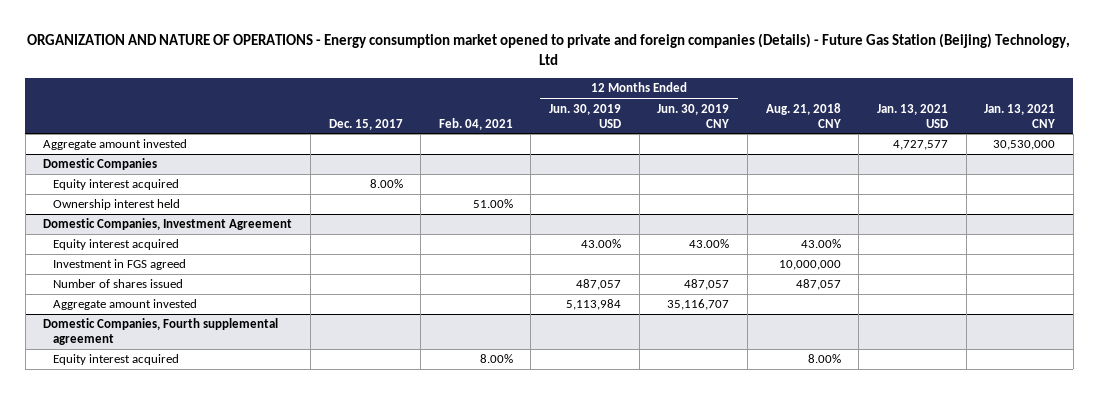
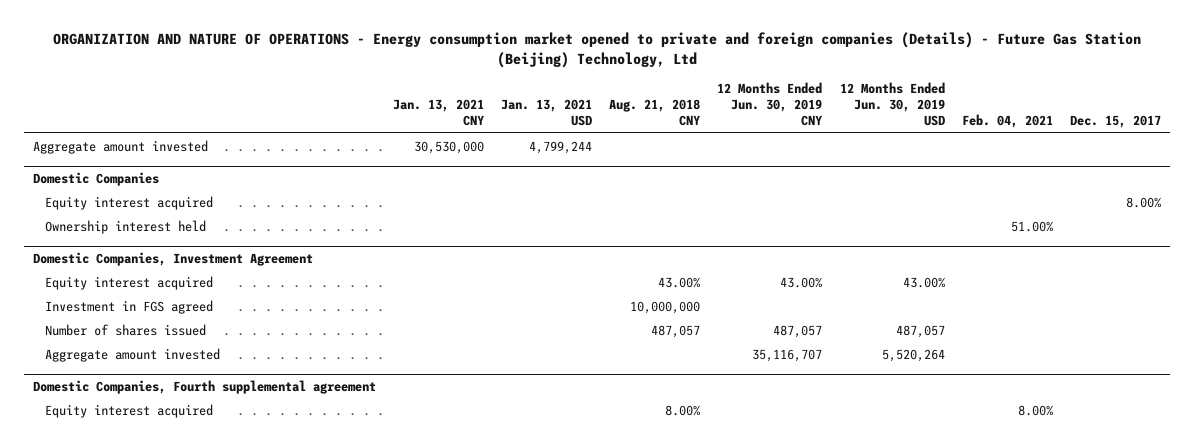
- | Dec. 15, 2017 | Feb. 04, 2021 | 12 Months Ended Jun. 30, 2019 USD | 12 Months Ended Jun. 30, 2019 CNY | Aug. 21, 2018 CNY | Jan. 13, 2021 USD | Jan. 13, 2021 CNY
+ | Jan. 13, 2021 CNY | Jan. 13, 2021 USD | Aug. 21, 2018 CNY | 12 Months Ended Jun. 30, 2019 CNY | 12 Months Ended Jun. 30, 2019 USD | Feb. 04, 2021 | Dec. 15, 2017
- Aggregate amount invested | | | | | | 4,727,577 | 30,530,000
+ Aggregate amount invested | 30,530,000 | 4,799,244 | | | | |
@ Domestic Companies, Investment Agreement
- Aggregate amount invested | | | 5,113,984 | 35,116,707 | | |
+ Aggregate amount invested | | | | 35,116,707 | 5,520,264 | |

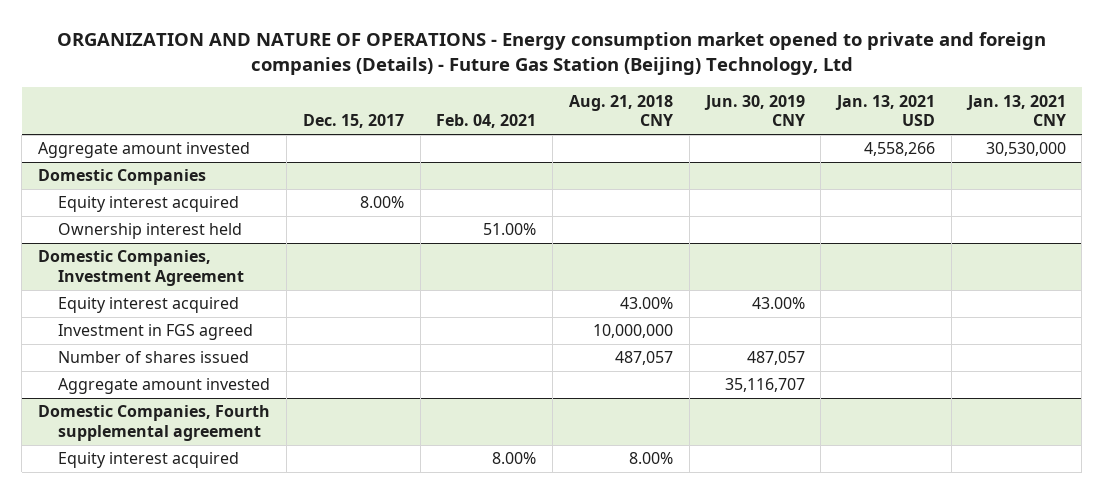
- | Jan. 13, 2021 CNY | Jan. 13, 2021 USD | Aug. 21, 2018 CNY | 12 Months Ended Jun. 30, 2019 CNY | 12 Months Ended Jun. 30, 2019 USD | Feb. 04, 2021 | Dec. 15, 2017
+ | Dec. 15, 2017 | Feb. 04, 2021 | Aug. 21, 2018 CNY | Jun. 30, 2019 CNY | Jan. 13, 2021 USD | Jan. 13, 2021 CNY
- Aggregate amount invested | 30,530,000 | 4,799,244 | | | | |
+ Aggregate amount invested | | | | | 4,558,266 | 30,530,000

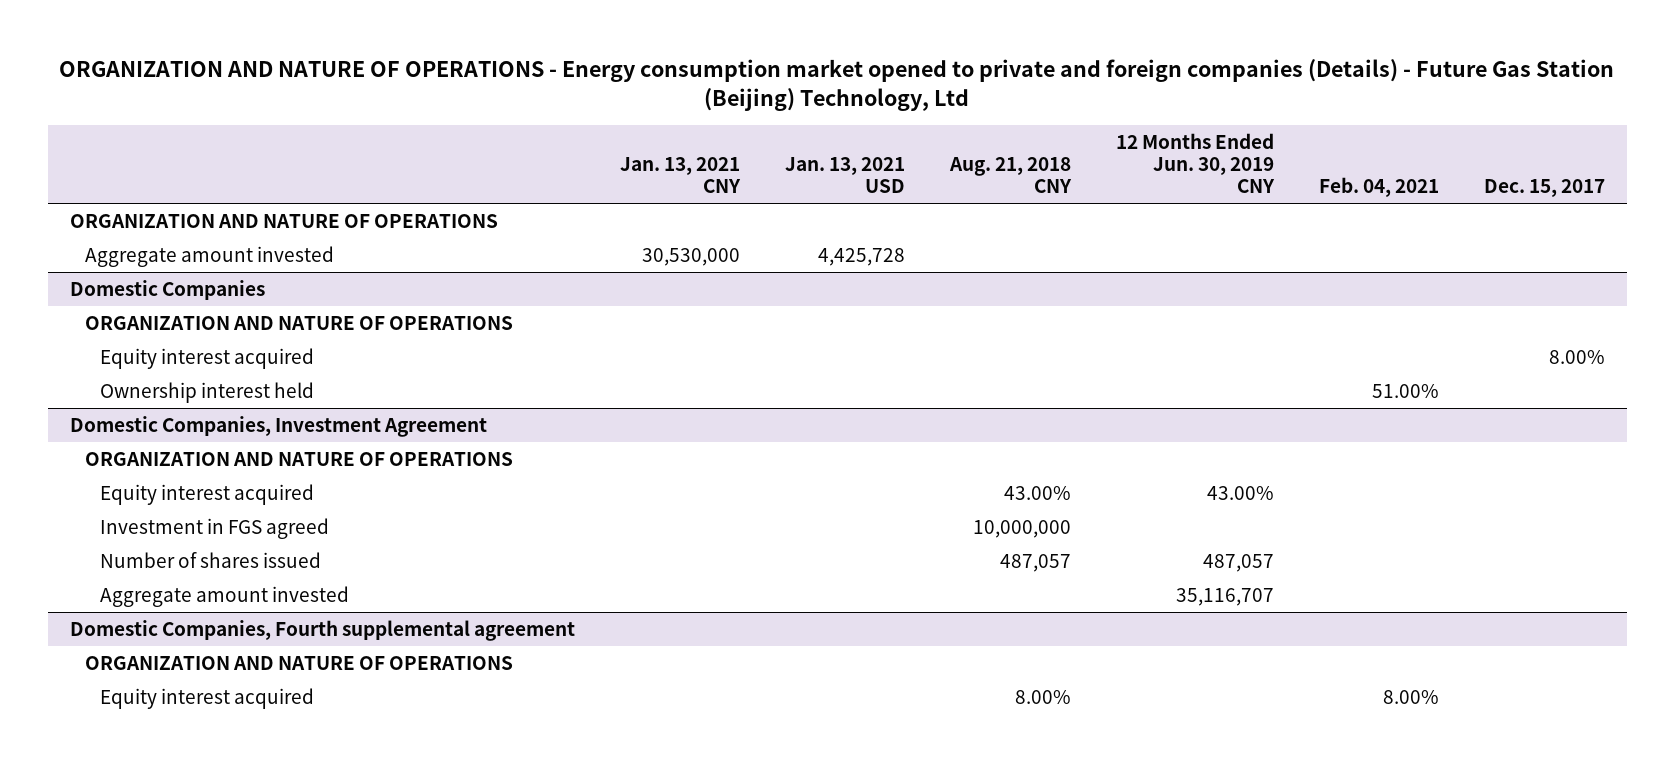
- | Dec. 15, 2017 | Feb. 04, 2021 | Aug. 21, 2018 CNY | Jun. 30, 2019 CNY | Jan. 13, 2021 USD | Jan. 13, 2021 CNY
+ | Jan. 13, 2021 CNY | Jan. 13, 2021 USD | Aug. 21, 2018 CNY | 12 Months Ended Jun. 30, 2019 CNY | Feb. 04, 2021 | Dec. 15, 2017
- Aggregate amount invested | | | | | 4,558,266 | 30,530,000
+ ORGANIZATION AND NATURE OF OPERATIONS
+ Aggregate amount invested | 30,530,000 | 4,425,728 | | | |
@ Domestic Companies
+ ORGANIZATION AND NATURE OF OPERATIONS
@ Domestic Companies, Investment Agreement
+ ORGANIZATION AND NATURE OF OPERATIONS
@ Domestic Companies, Fourth supplemental agreement
+ ORGANIZATION AND NATURE OF OPERATIONS

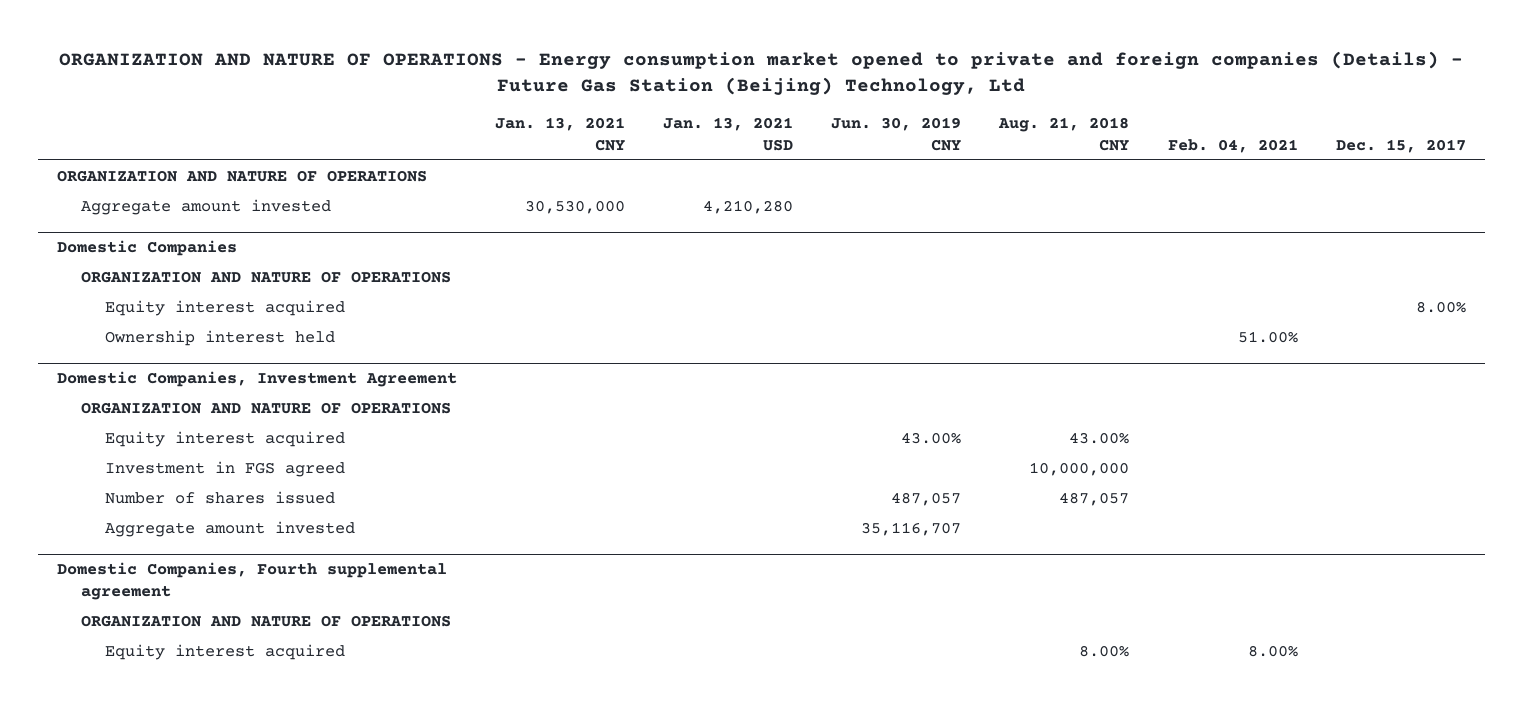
- | Jan. 13, 2021 CNY | Jan. 13, 2021 USD | Aug. 21, 2018 CNY | 12 Months Ended Jun. 30, 2019 CNY | Feb. 04, 2021 | Dec. 15, 2017
+ | Jan. 13, 2021 CNY | Jan. 13, 2021 USD | Jun. 30, 2019 CNY | Aug. 21, 2018 CNY | Feb. 04, 2021 | Dec. 15, 2017
- Aggregate amount invested | 30,530,000 | 4,425,728 | | | |
+ Aggregate amount invested | 30,530,000 | 4,210,280 | | | |

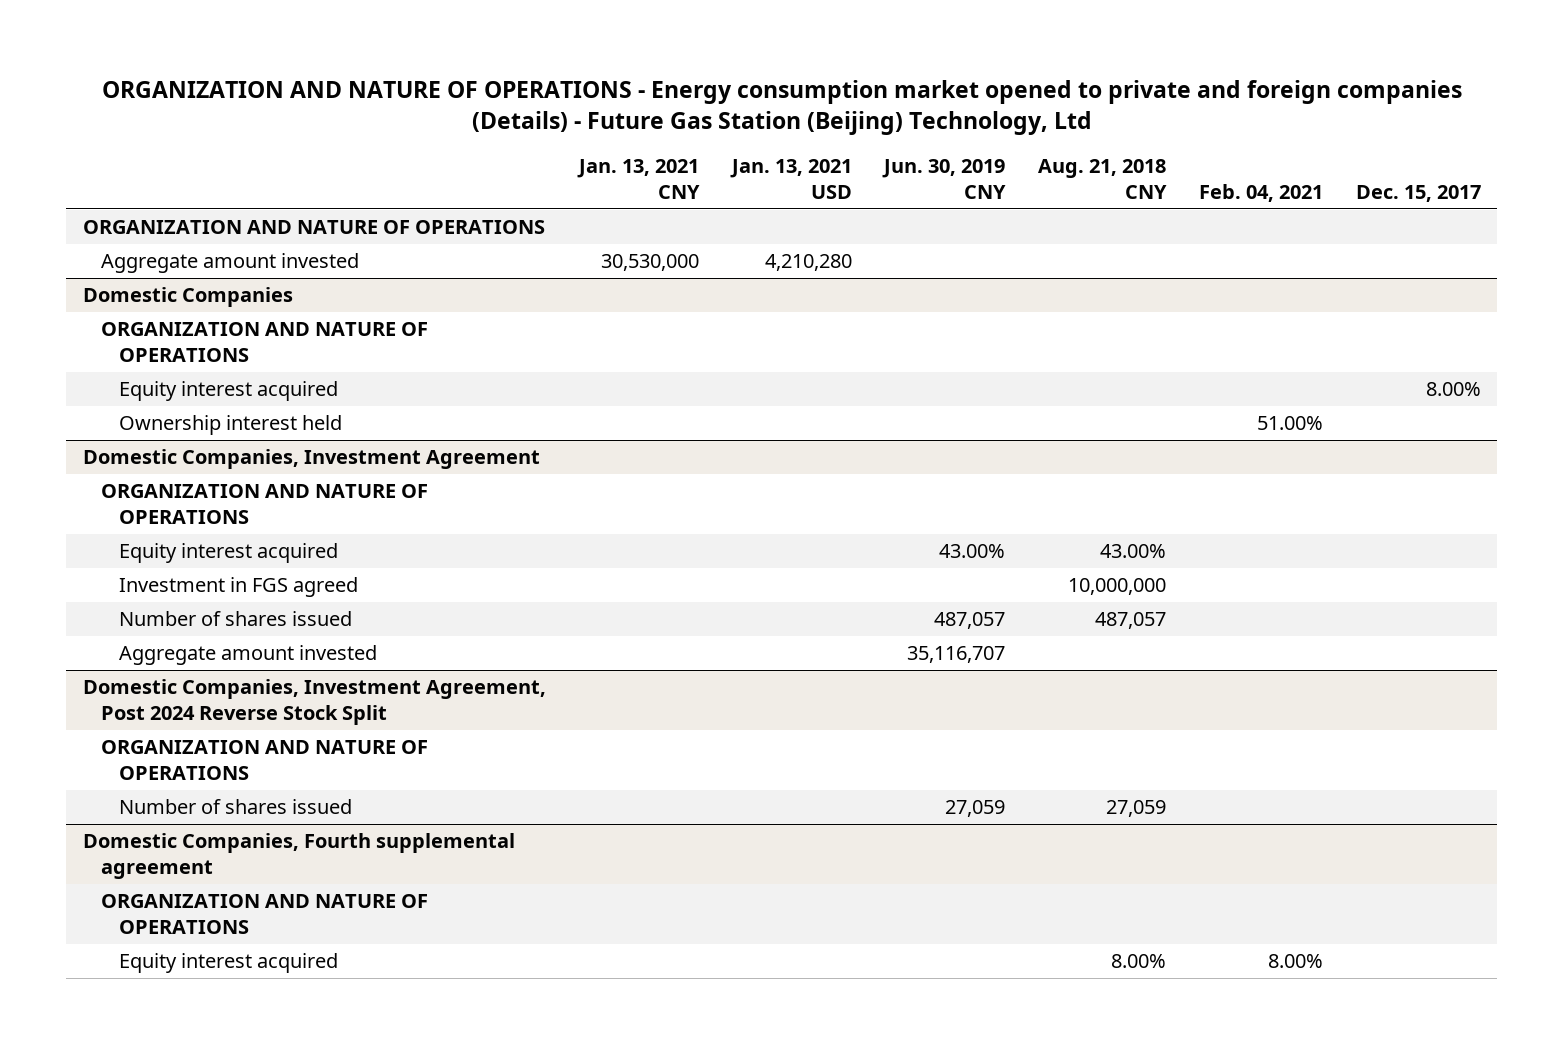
+ Domestic Companies, Investment Agreement, Post 2024 Reverse Stock Split
+ ORGANIZATION AND NATURE OF OPERATIONS
+ Number of shares issued | | | 27,059 | 27,059 | |

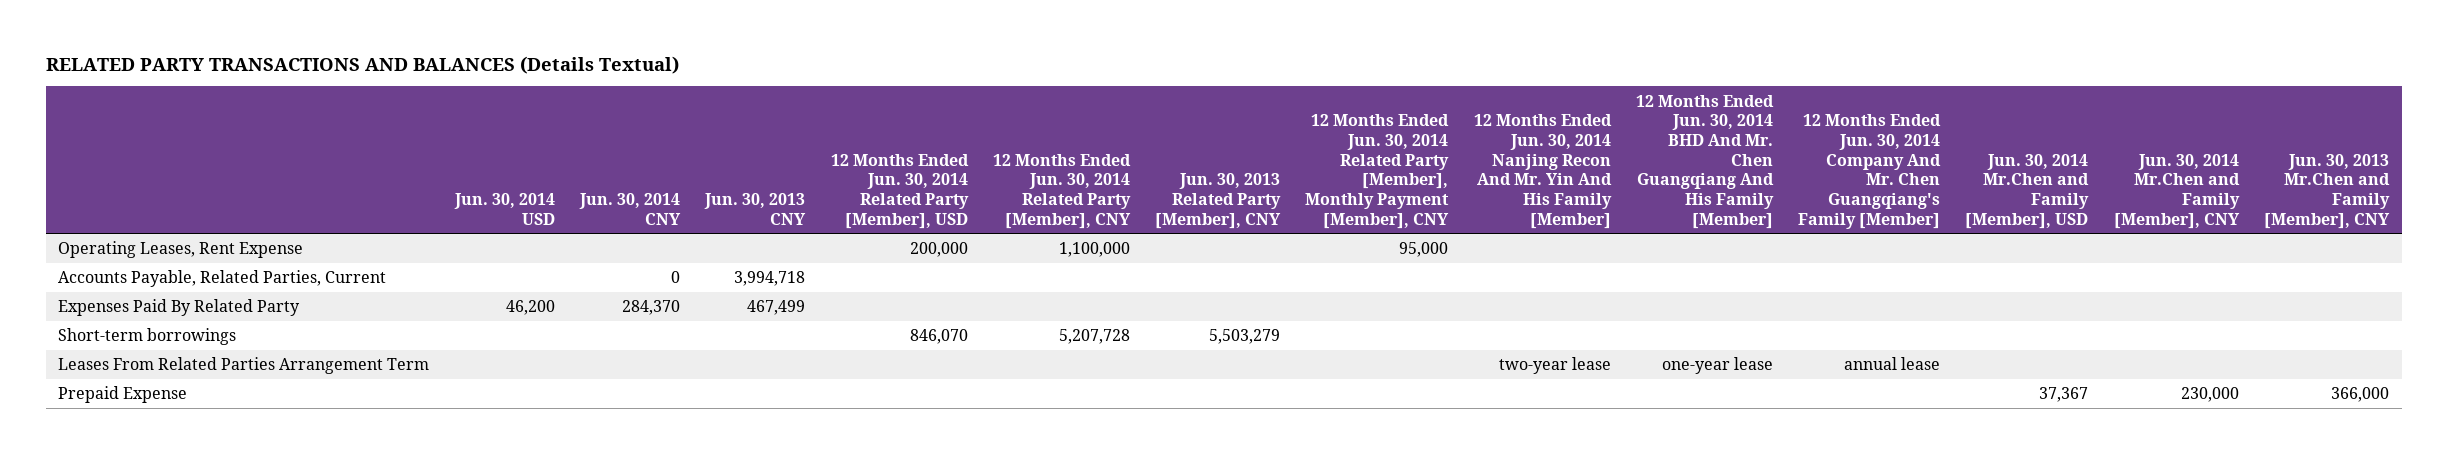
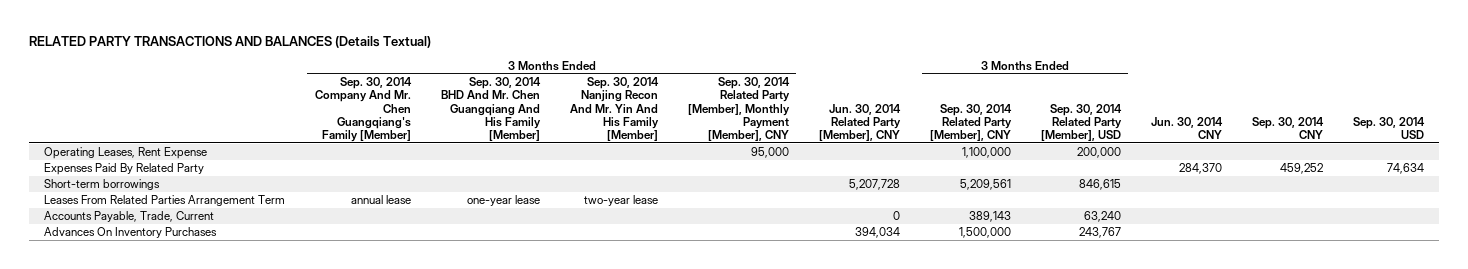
- | Jun. 30, 2014 USD | Jun. 30, 2014 CNY | Jun. 30, 2013 CNY | 12 Months Ended Jun. 30, 2014 Related Party [Member], USD | 12 Months Ended Jun. 30, 2014 Related Party [Member], CNY | Jun. 30, 2013 Related Party [Member], CNY | 12 Months Ended Jun. 30, 2014 Related Party [Member], Monthly Payment [Member], CNY | 12 Months Ended Jun. 30, 2014 Nanjing Recon And Mr. Yin And His Family [Member] | 12 Months Ended Jun. 30, 2014 BHD And Mr. Chen Guangqiang And His Family [Member] | 12 Months Ended Jun. 30, 2014 Company And Mr. Chen Guangqiang's Family [Member] | Jun. 30, 2014 Mr.Chen and Family [Member], USD | Jun. 30, 2014 Mr.Chen and Family [Member], CNY | Jun. 30, 2013 Mr.Chen and Family [Member], CNY
+ | 3 Months Ended Sep. 30, 2014 Company And Mr. Chen Guangqiang's Family [Member] | 3 Months Ended Sep. 30, 2014 BHD And Mr. Chen Guangqiang And His Family [Member] | 3 Months Ended Sep. 30, 2014 Nanjing Recon And Mr. Yin And His Family [Member] | 3 Months Ended Sep. 30, 2014 Related Party [Member], Monthly Payment [Member], CNY | Jun. 30, 2014 Related Party [Member], CNY | 3 Months Ended Sep. 30, 2014 Related Party [Member], CNY | 3 Months Ended Sep. 30, 2014 Related Party [Member], USD | Jun. 30, 2014 CNY | Sep. 30, 2014 CNY | Sep. 30, 2014 USD
- Accounts Payable, Related Parties, Current | | 0 | 3,994,718 | | | | | | | | | |
- Prepaid Expense | | | | | | | | | | | 37,367 | 230,000 | 366,000
+ Accounts Payable, Trade, Current | | | | | 0 | 389,143 | 63,240 | | |
+ Advances On Inventory Purchases | | | | | 394,034 | 1,500,000 | 243,767 | | |

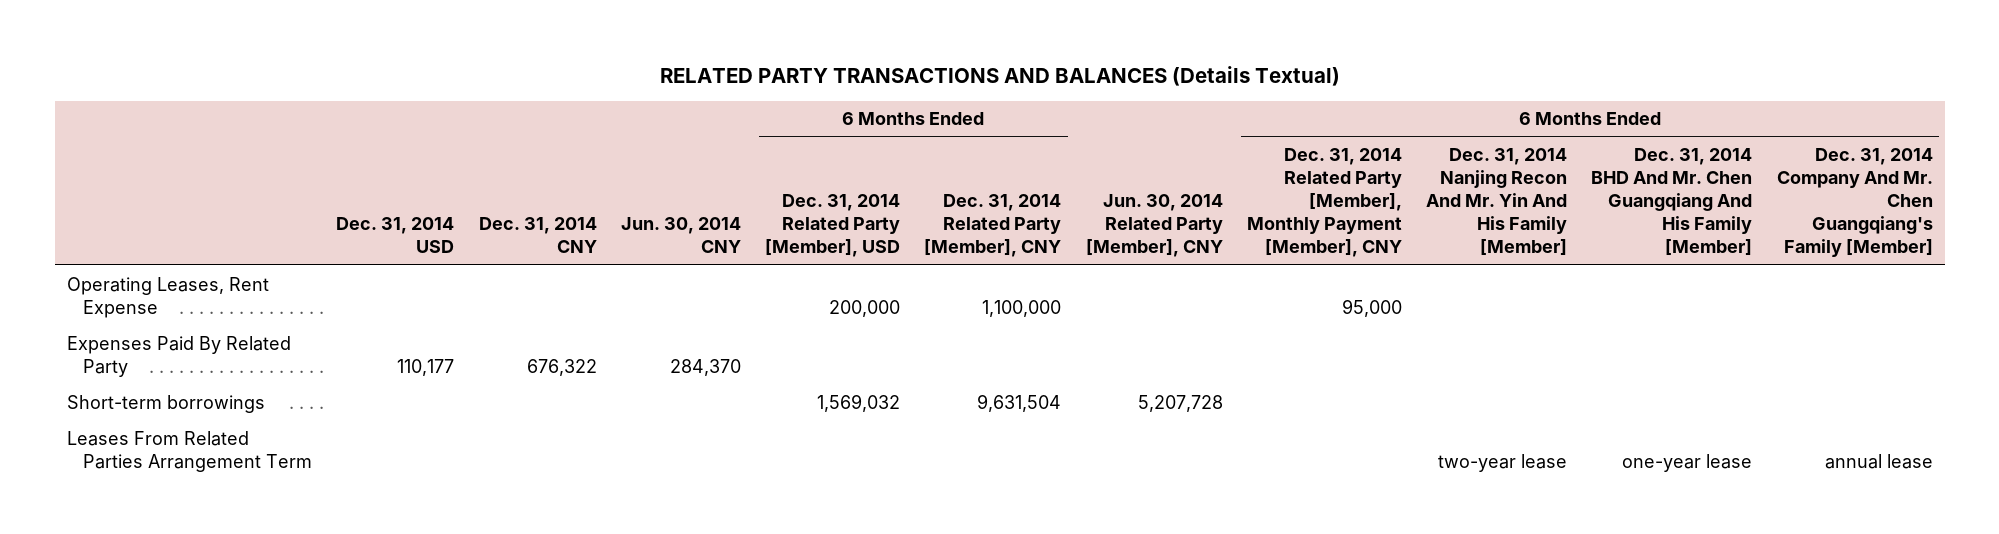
- | 3 Months Ended Sep. 30, 2014 Company And Mr. Chen Guangqiang's Family [Member] | 3 Months Ended Sep. 30, 2014 BHD And Mr. Chen Guangqiang And His Family [Member] | 3 Months Ended Sep. 30, 2014 Nanjing Recon And Mr. Yin And His Family [Member] | 3 Months Ended Sep. 30, 2014 Related Party [Member], Monthly Payment [Member], CNY | Jun. 30, 2014 Related Party [Member], CNY | 3 Months Ended Sep. 30, 2014 Related Party [Member], CNY | 3 Months Ended Sep. 30, 2014 Related Party [Member], USD | Jun. 30, 2014 CNY | Sep. 30, 2014 CNY | Sep. 30, 2014 USD
+ | Dec. 31, 2014 USD | Dec. 31, 2014 CNY | Jun. 30, 2014 CNY | 6 Months Ended Dec. 31, 2014 Related Party [Member], USD | 6 Months Ended Dec. 31, 2014 Related Party [Member], CNY | Jun. 30, 2014 Related Party [Member], CNY | 6 Months Ended Dec. 31, 2014 Related Party [Member], Monthly Payment [Member], CNY | 6 Months Ended Dec. 31, 2014 Nanjing Recon And Mr. Yin And His Family [Member] | 6 Months Ended Dec. 31, 2014 BHD And Mr. Chen Guangqiang And His Family [Member] | 6 Months Ended Dec. 31, 2014 Company And Mr. Chen Guangqiang's Family [Member]
- Accounts Payable, Trade, Current | | | | | 0 | 389,143 | 63,240 | | |
- Advances On Inventory Purchases | | | | | 394,034 | 1,500,000 | 243,767 | | |

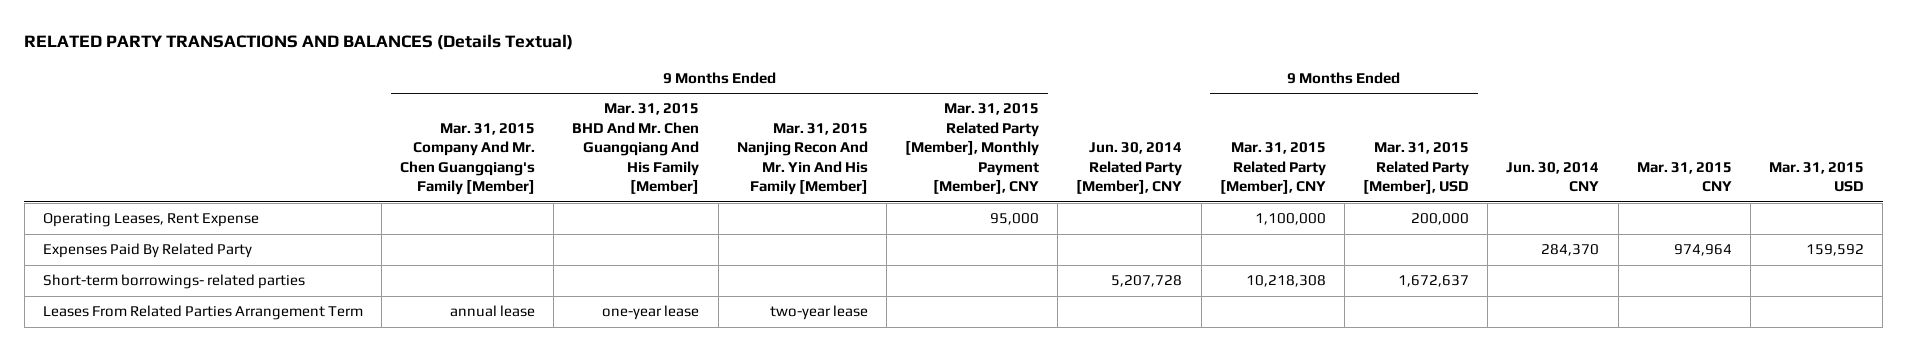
- | Dec. 31, 2014 USD | Dec. 31, 2014 CNY | Jun. 30, 2014 CNY | 6 Months Ended Dec. 31, 2014 Related Party [Member], USD | 6 Months Ended Dec. 31, 2014 Related Party [Member], CNY | Jun. 30, 2014 Related Party [Member], CNY | 6 Months Ended Dec. 31, 2014 Related Party [Member], Monthly Payment [Member], CNY | 6 Months Ended Dec. 31, 2014 Nanjing Recon And Mr. Yin And His Family [Member] | 6 Months Ended Dec. 31, 2014 BHD And Mr. Chen Guangqiang And His Family [Member] | 6 Months Ended Dec. 31, 2014 Company And Mr. Chen Guangqiang's Family [Member]
+ | 9 Months Ended Mar. 31, 2015 Company And Mr. Chen Guangqiang's Family [Member] | 9 Months Ended Mar. 31, 2015 BHD And Mr. Chen Guangqiang And His Family [Member] | 9 Months Ended Mar. 31, 2015 Nanjing Recon And Mr. Yin And His Family [Member] | 9 Months Ended Mar. 31, 2015 Related Party [Member], Monthly Payment [Member], CNY | Jun. 30, 2014 Related Party [Member], CNY | 9 Months Ended Mar. 31, 2015 Related Party [Member], CNY | 9 Months Ended Mar. 31, 2015 Related Party [Member], USD | Jun. 30, 2014 CNY | Mar. 31, 2015 CNY | Mar. 31, 2015 USD
- Short-term borrowings | | | | 1,569,032 | 9,631,504 | 5,207,728 | | | |
+ Short-term borrowings- related parties | | | | | 5,207,728 | 10,218,308 | 1,672,637 | | |

